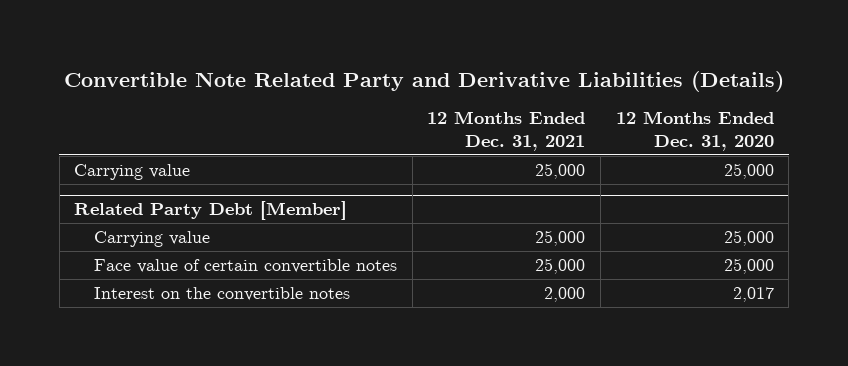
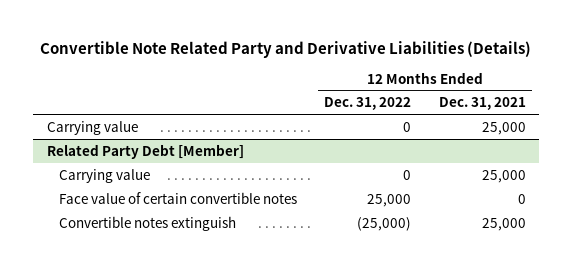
- | 12 Months Ended Dec. 31, 2021 | 12 Months Ended Dec. 31, 2020
+ | 12 Months Ended Dec. 31, 2022 | 12 Months Ended Dec. 31, 2021
@ Related Party Debt [Member]
- Face value of certain convertible notes | 25,000 | 25,000
- Interest on the convertible notes | 2,000 | 2,017
+ Face value of certain convertible notes | 25,000 | 0
+ Convertible notes extinguish | (25,000) | 25,000

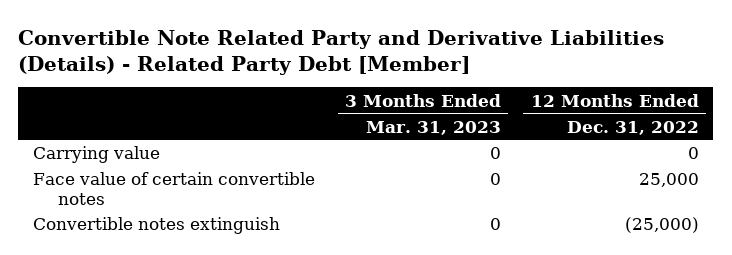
- Convertible Note Related Party and Derivative Liabilities (Details)
+ Convertible Note Related Party and Derivative Liabilities (Details) - Related Party Debt [Member]
- | 12 Months Ended Dec. 31, 2022 | 12 Months Ended Dec. 31, 2021
+ | 3 Months Ended Mar. 31, 2023 | 12 Months Ended Dec. 31, 2022
- Related Party Debt [Member]
- Carrying value | 0 | 25,000

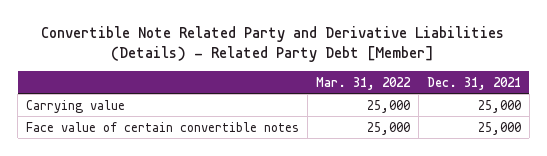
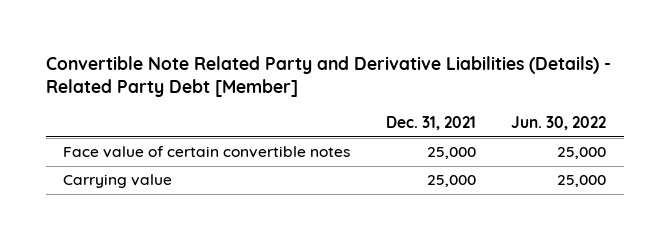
- | Mar. 31, 2022 | Dec. 31, 2021
+ | Dec. 31, 2021 | Jun. 30, 2022
moved down: Carrying value | 25,000 | 25,000

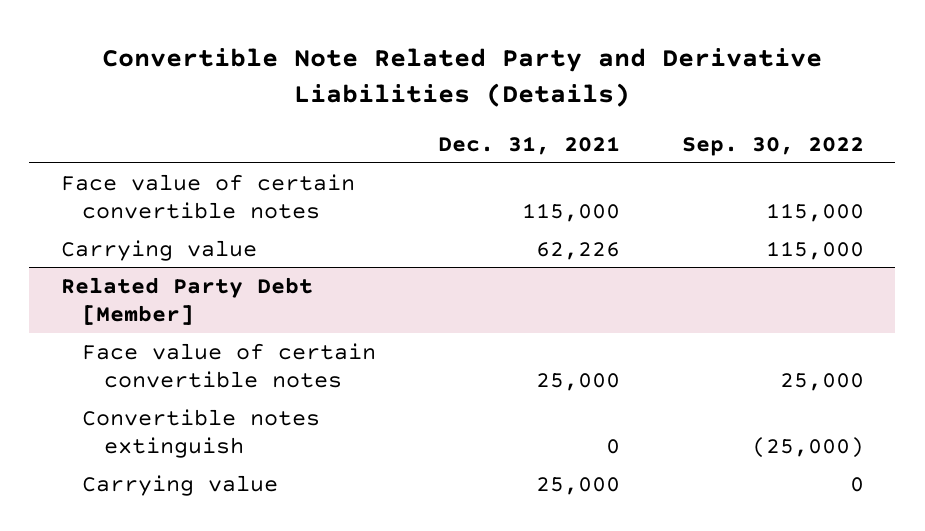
- Convertible Note Related Party and Derivative Liabilities (Details) - Related Party Debt [Member]
+ Convertible Note Related Party and Derivative Liabilities (Details)
- | Dec. 31, 2021 | Jun. 30, 2022
+ | Dec. 31, 2021 | Sep. 30, 2022
+ Face value of certain convertible notes | 115,000 | 115,000
+ Carrying value | 62,226 | 115,000
+ Related Party Debt [Member]
+ Convertible notes extinguish | 0 | (25,000)

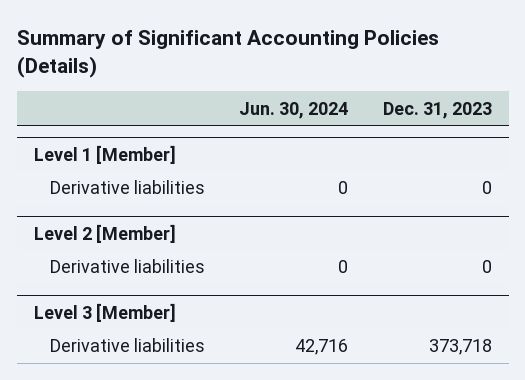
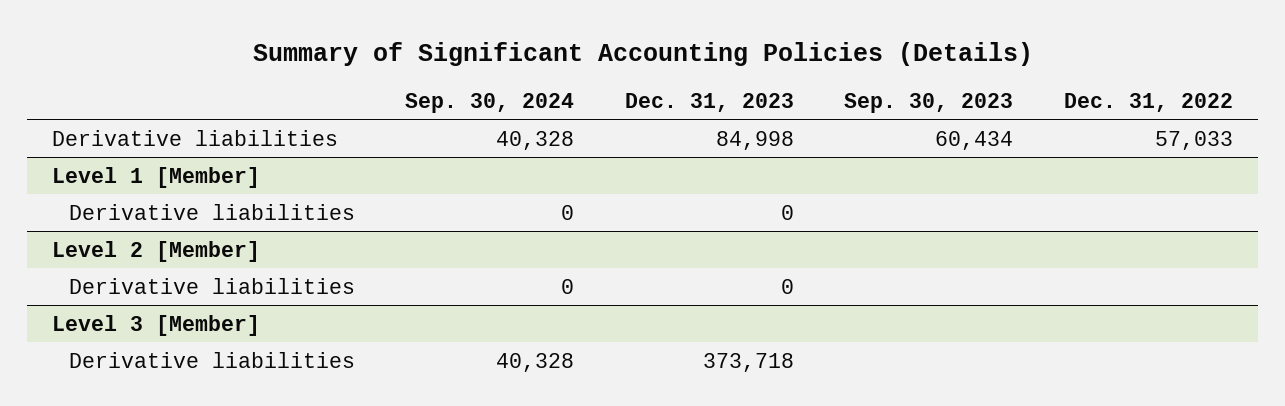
- | Jun. 30, 2024 | Dec. 31, 2023
+ | Sep. 30, 2024 | Dec. 31, 2023 | Sep. 30, 2023 | Dec. 31, 2022
+ Derivative liabilities | 40,328 | 84,998 | 60,434 | 57,033

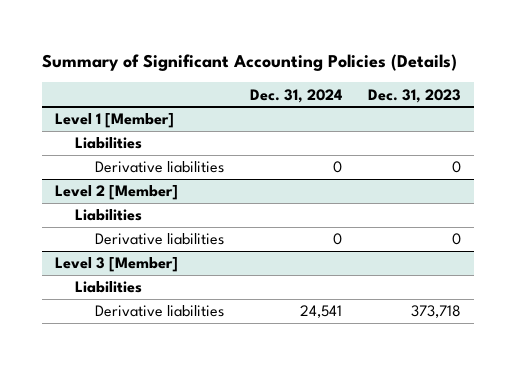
- | Sep. 30, 2024 | Dec. 31, 2023 | Sep. 30, 2023 | Dec. 31, 2022
+ | Dec. 31, 2024 | Dec. 31, 2023
- Derivative liabilities | 40,328 | 84,998 | 60,434 | 57,033
@ Level 1 [Member]
+ Liabilities
@ Level 2 [Member]
+ Liabilities
@ Level 3 [Member]
+ Liabilities

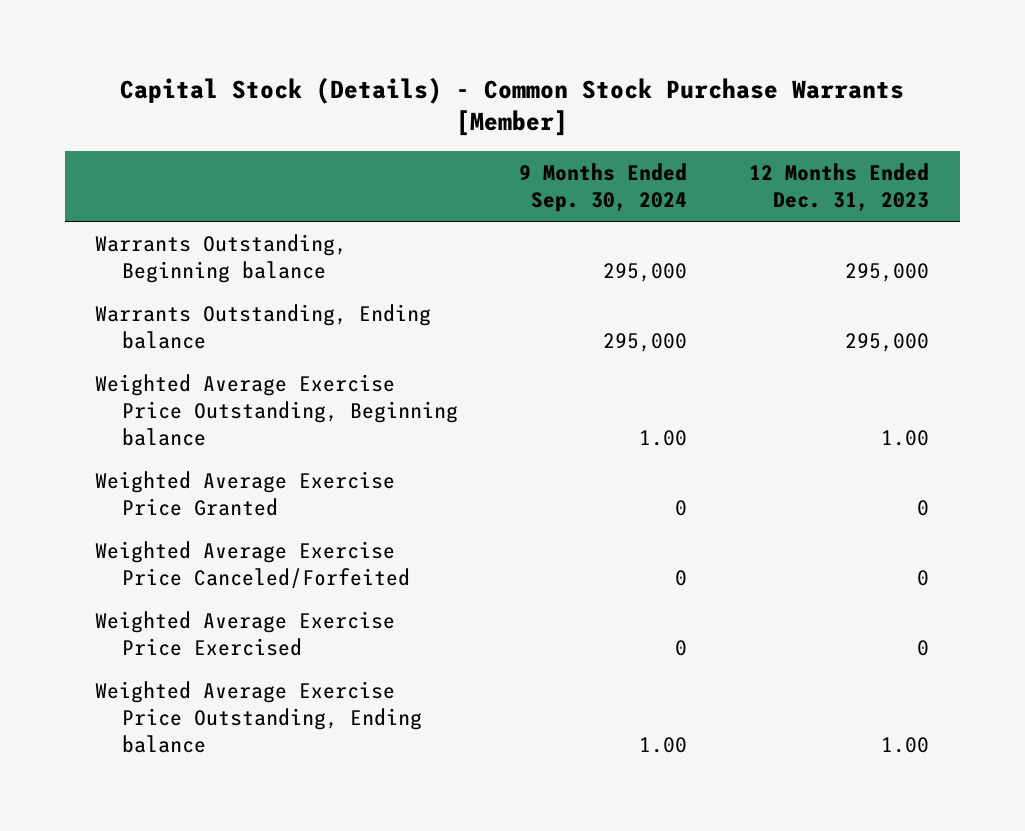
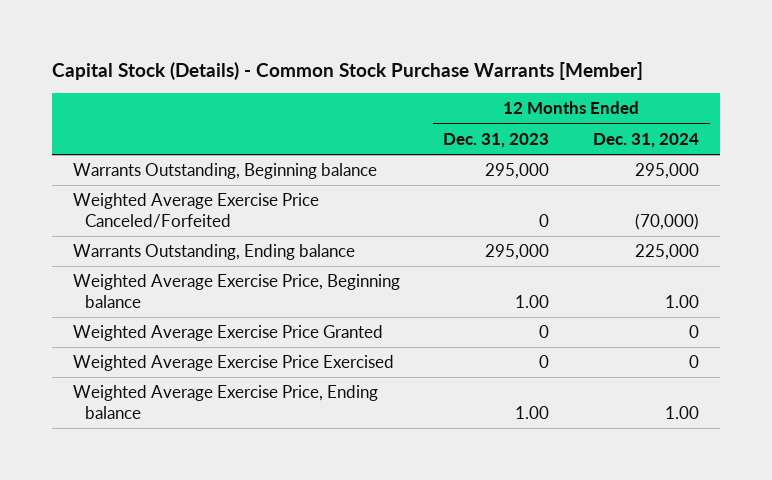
- | 9 Months Ended Sep. 30, 2024 | 12 Months Ended Dec. 31, 2023
+ | 12 Months Ended Dec. 31, 2023 | 12 Months Ended Dec. 31, 2024
moved up: Weighted Average Exercise Price Canceled/Forfeited | 0 | (70,000)
- Weighted Average Exercise Price Outstanding, Beginning balance | 1.00 | 1.00
+ Weighted Average Exercise Price, Beginning balance | 1.00 | 1.00
- Weighted Average Exercise Price Outstanding, Ending balance | 1.00 | 1.00
+ Weighted Average Exercise Price, Ending balance | 1.00 | 1.00

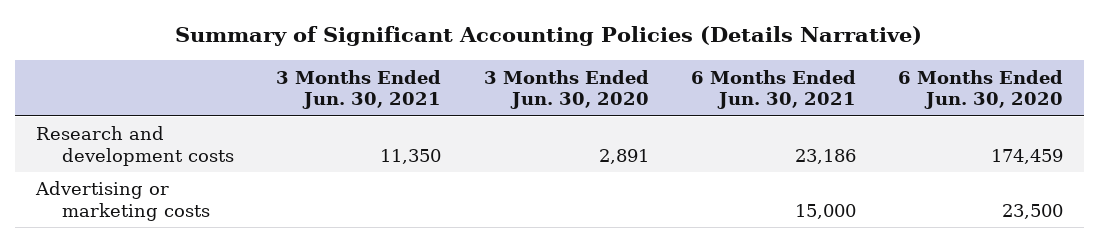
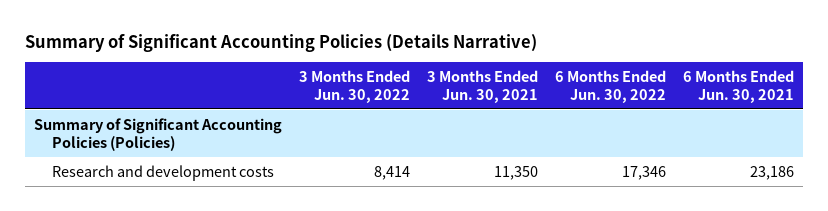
- | 3 Months Ended Jun. 30, 2021 | 3 Months Ended Jun. 30, 2020 | 6 Months Ended Jun. 30, 2021 | 6 Months Ended Jun. 30, 2020
+ | 3 Months Ended Jun. 30, 2022 | 3 Months Ended Jun. 30, 2021 | 6 Months Ended Jun. 30, 2022 | 6 Months Ended Jun. 30, 2021
+ Summary of Significant Accounting Policies (Policies)
- Advertising or marketing costs | | | 15,000 | 23,500

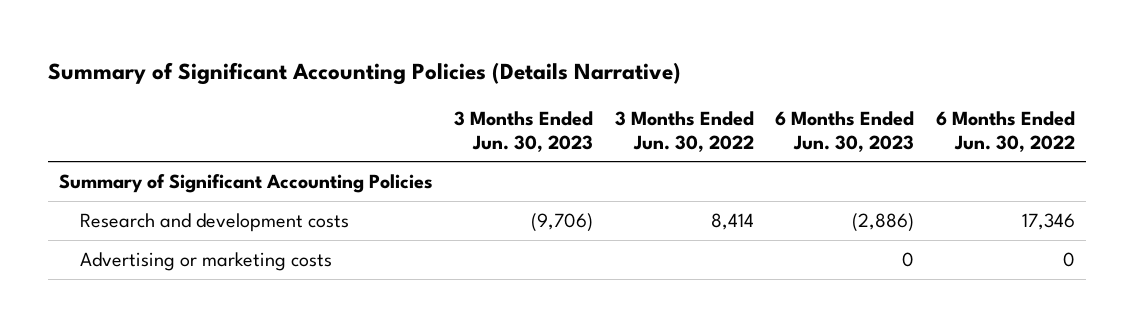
- | 3 Months Ended Jun. 30, 2022 | 3 Months Ended Jun. 30, 2021 | 6 Months Ended Jun. 30, 2022 | 6 Months Ended Jun. 30, 2021
+ | 3 Months Ended Jun. 30, 2023 | 3 Months Ended Jun. 30, 2022 | 6 Months Ended Jun. 30, 2023 | 6 Months Ended Jun. 30, 2022
- Summary of Significant Accounting Policies (Policies)
+ Summary of Significant Accounting Policies
+ Advertising or marketing costs | | | 0 | 0

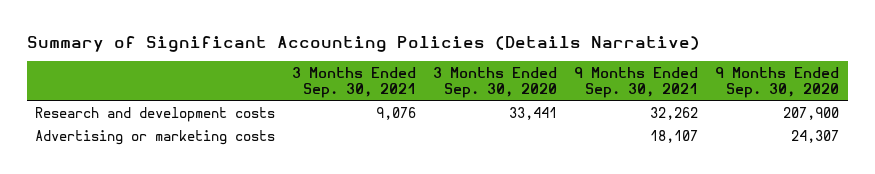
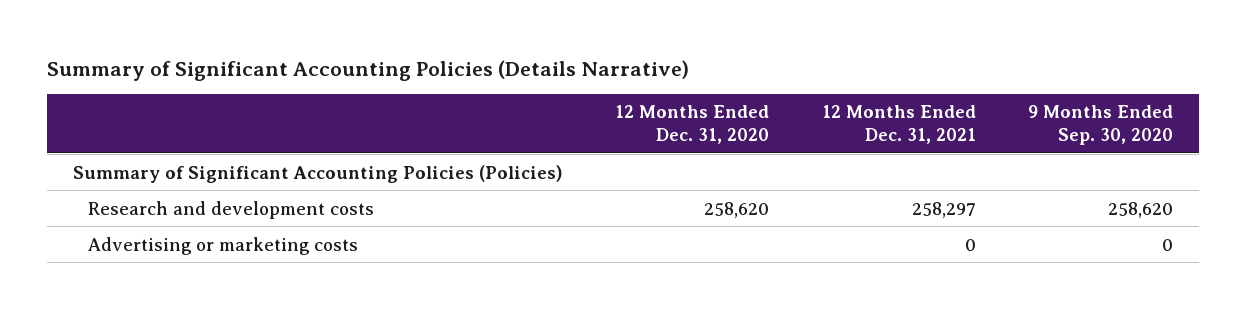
- | 3 Months Ended Sep. 30, 2021 | 3 Months Ended Sep. 30, 2020 | 9 Months Ended Sep. 30, 2021 | 9 Months Ended Sep. 30, 2020
+ | 12 Months Ended Dec. 31, 2020 | 12 Months Ended Dec. 31, 2021 | 9 Months Ended Sep. 30, 2020
- Research and development costs | 9,076 | 33,441 | 32,262 | 207,900
- Advertising or marketing costs | | | 18,107 | 24,307
+ Summary of Significant Accounting Policies (Policies)
+ Research and development costs | 258,620 | 258,297 | 258,620
+ Advertising or marketing costs | | 0 | 0

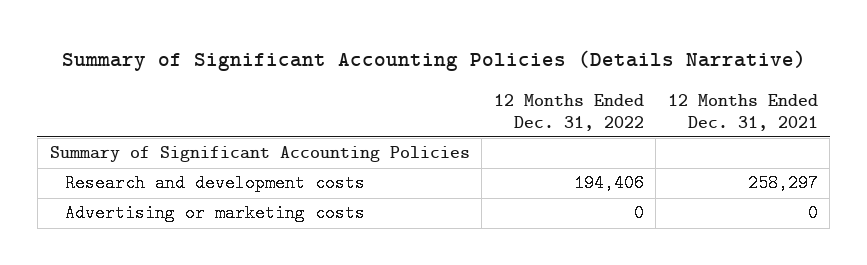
- | 12 Months Ended Dec. 31, 2020 | 12 Months Ended Dec. 31, 2021 | 9 Months Ended Sep. 30, 2020
+ | 12 Months Ended Dec. 31, 2022 | 12 Months Ended Dec. 31, 2021
- Summary of Significant Accounting Policies (Policies)
+ Summary of Significant Accounting Policies

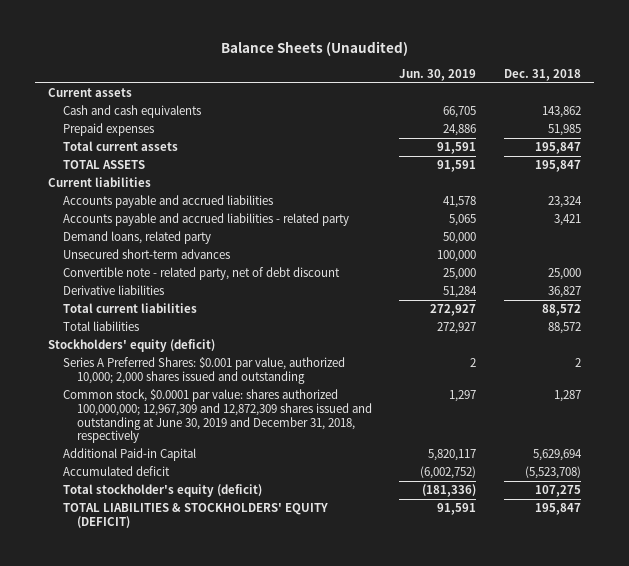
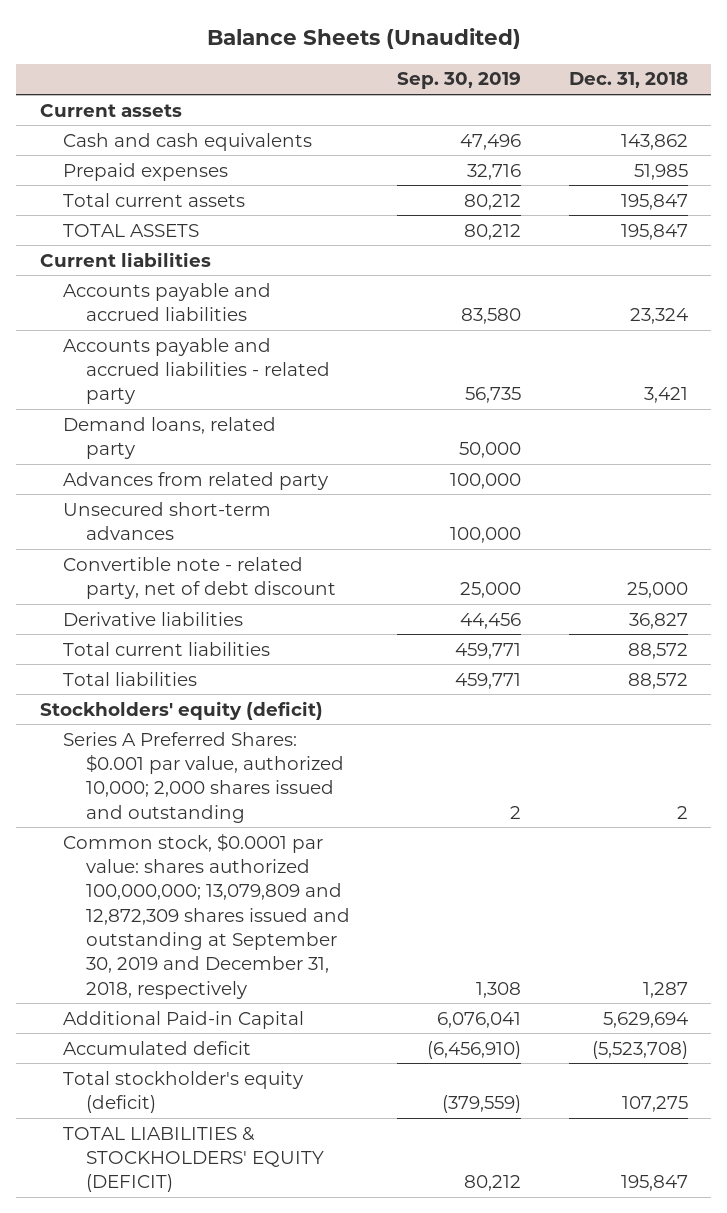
- | Jun. 30, 2019 | Dec. 31, 2018
+ | Sep. 30, 2019 | Dec. 31, 2018
+ Advances from related party | 100,000 |
- Common stock, $0.0001 par value: shares authorized 100,000,000; 12,967,309 and 12,872,309 shares issued and outstanding at June 30, 2019 and December 31, 2018, respectively | 1,297 | 1,287
+ Common stock, $0.0001 par value: shares authorized 100,000,000; 13,079,809 and 12,872,309 shares issued and outstanding at September 30, 2019 and December 31, 2018, respectively | 1,308 | 1,287

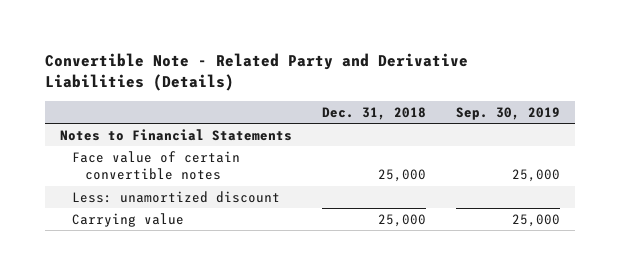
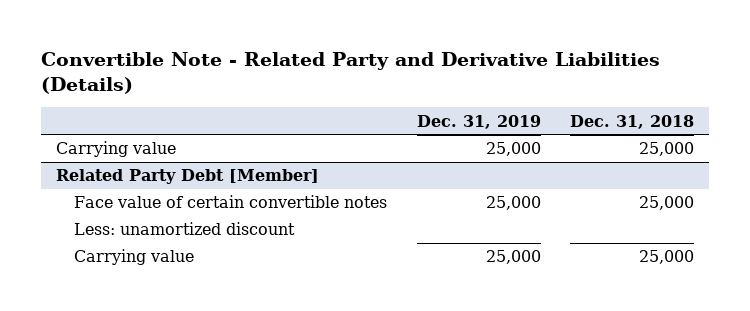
- | Dec. 31, 2018 | Sep. 30, 2019
+ | Dec. 31, 2019 | Dec. 31, 2018
- Notes to Financial Statements
+ Carrying value | 25,000 | 25,000
+ Related Party Debt [Member]

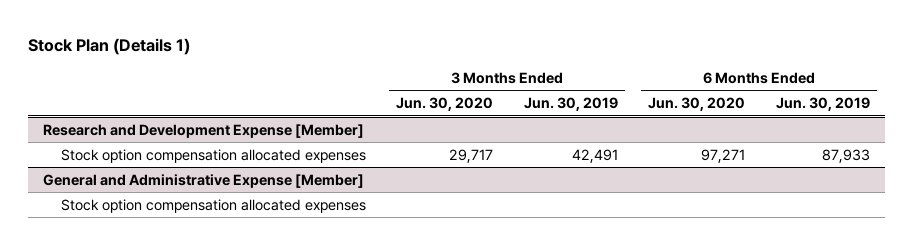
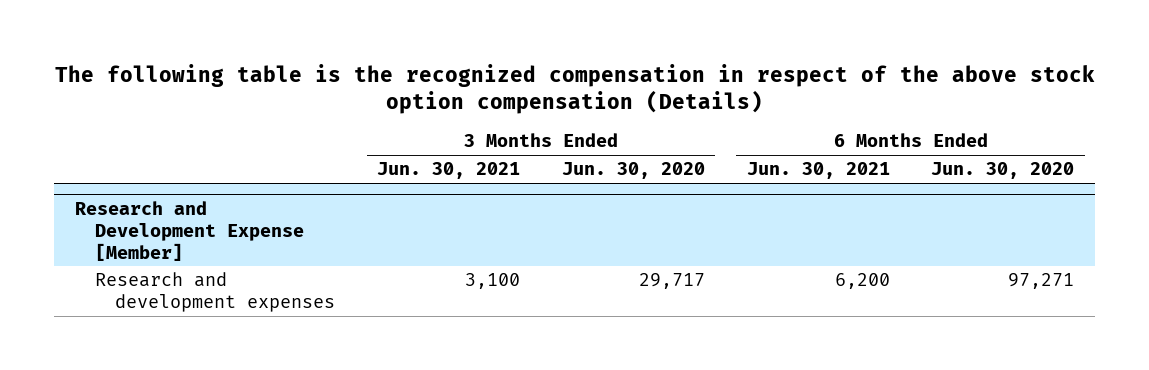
- Stock Plan (Details 1)
+ The following table is the recognized compensation in respect of the above stock option compensation (Details)
- | 3 Months Ended Jun. 30, 2020 | 3 Months Ended Jun. 30, 2019 | 6 Months Ended Jun. 30, 2020 | 6 Months Ended Jun. 30, 2019
+ | 3 Months Ended Jun. 30, 2021 | 3 Months Ended Jun. 30, 2020 | 6 Months Ended Jun. 30, 2021 | 6 Months Ended Jun. 30, 2020
@ Research and Development Expense [Member]
- Stock option compensation allocated expenses | 29,717 | 42,491 | 97,271 | 87,933
- General and Administrative Expense [Member]
- Stock option compensation allocated expenses
@ Research and Development Expense [Member]
+ Research and development expenses | 3,100 | 29,717 | 6,200 | 97,271

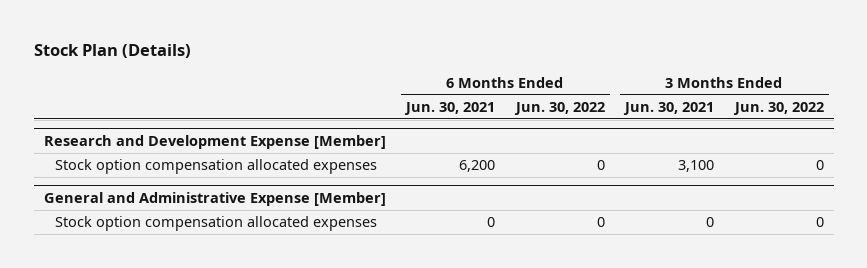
- The following table is the recognized compensation in respect of the above stock option compensation (Details)
+ Stock Plan (Details)
- | 3 Months Ended Jun. 30, 2021 | 3 Months Ended Jun. 30, 2020 | 6 Months Ended Jun. 30, 2021 | 6 Months Ended Jun. 30, 2020
+ | 6 Months Ended Jun. 30, 2021 | 6 Months Ended Jun. 30, 2022 | 3 Months Ended Jun. 30, 2021 | 3 Months Ended Jun. 30, 2022
@ Research and Development Expense [Member]
- Research and development expenses | 3,100 | 29,717 | 6,200 | 97,271
+ Stock option compensation allocated expenses | 6,200 | 0 | 3,100 | 0
+ General and Administrative Expense [Member]
+ Stock option compensation allocated expenses | 0 | 0 | 0 | 0

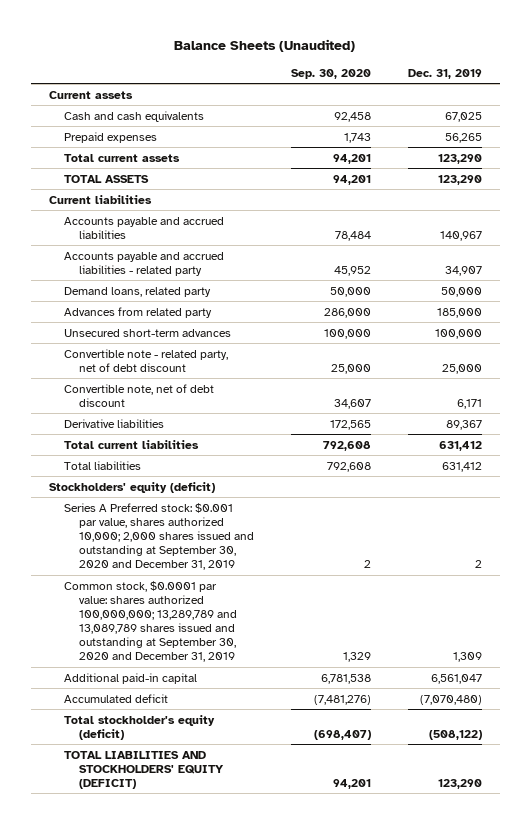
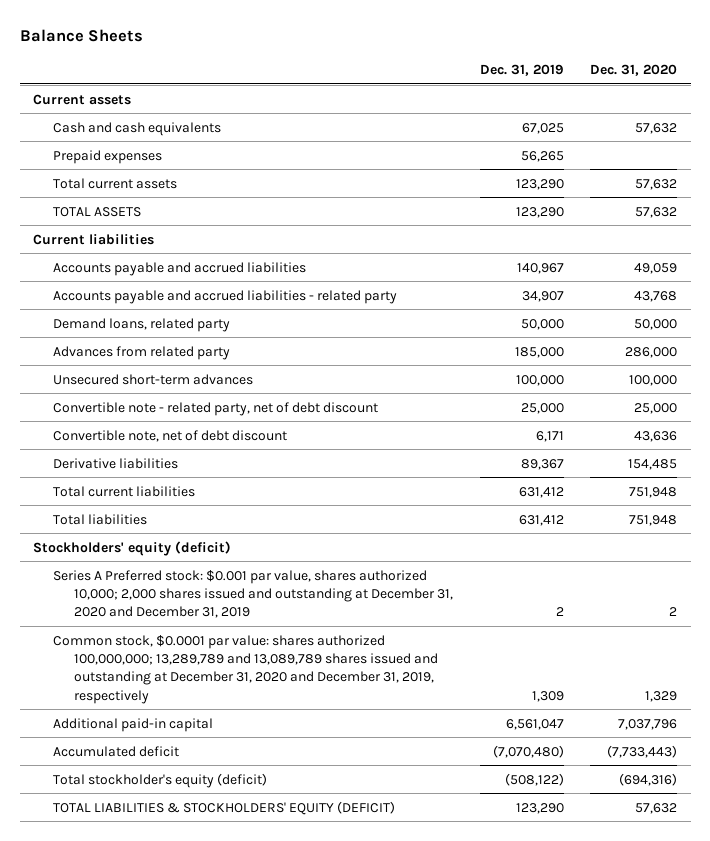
- Balance Sheets (Unaudited)
+ Balance Sheets
- | Sep. 30, 2020 | Dec. 31, 2019
+ | Dec. 31, 2019 | Dec. 31, 2020
- Series A Preferred stock: $0.001 par value, shares authorized 10,000; 2,000 shares issued and outstanding at September 30, 2020 and December 31, 2019 | 2 | 2
- Common stock, $0.0001 par value: shares authorized 100,000,000; 13,289,789 and 13,089,789 shares issued and outstanding at September 30, 2020 and December 31, 2019 | 1,329 | 1,309
+ Series A Preferred stock: $0.001 par value, shares authorized 10,000; 2,000 shares issued and outstanding at December 31, 2020 and December 31, 2019 | 2 | 2
+ Common stock, $0.0001 par value: shares authorized 100,000,000; 13,289,789 and 13,089,789 shares issued and outstanding at December 31, 2020 and December 31, 2019, respectively | 1,309 | 1,329
- TOTAL LIABILITIES AND STOCKHOLDERS' EQUITY (DEFICIT) | 94,201 | 123,290
+ TOTAL LIABILITIES & STOCKHOLDERS' EQUITY (DEFICIT) | 123,290 | 57,632

